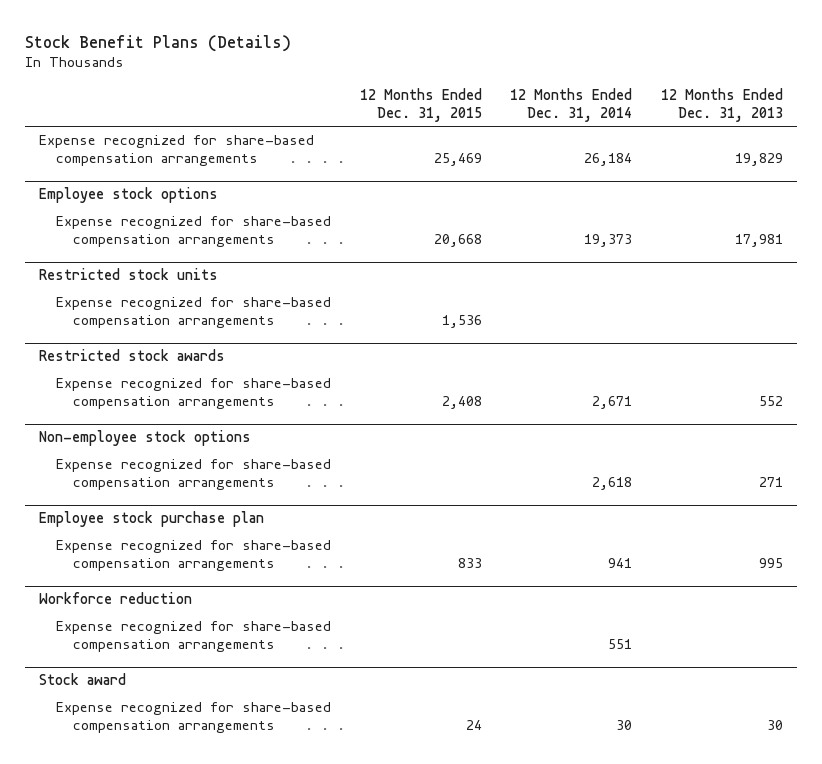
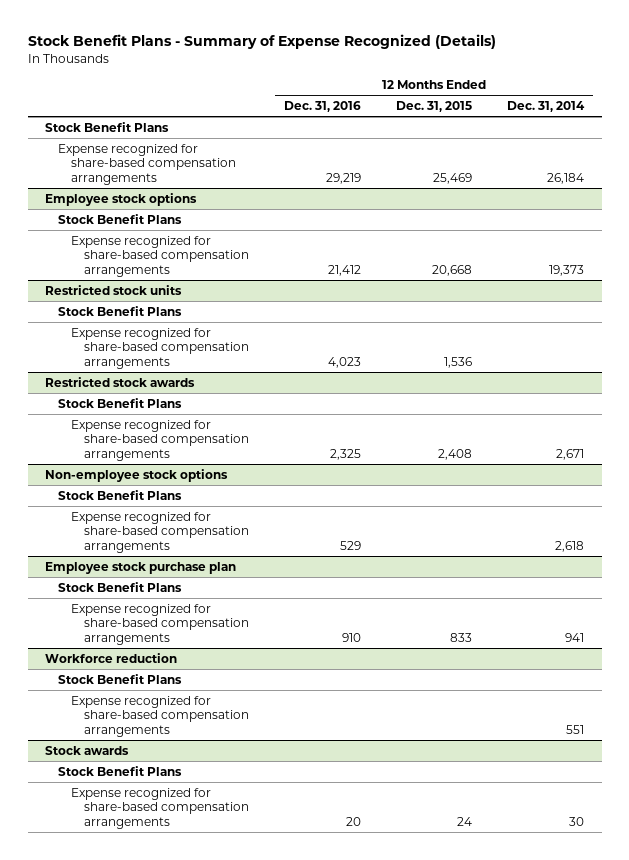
- Stock Benefit Plans (Details)
+ Stock Benefit Plans - Summary of Expense Recognized (Details)
- | 12 Months Ended Dec. 31, 2015 | 12 Months Ended Dec. 31, 2014 | 12 Months Ended Dec. 31, 2013
+ | 12 Months Ended Dec. 31, 2016 | 12 Months Ended Dec. 31, 2015 | 12 Months Ended Dec. 31, 2014
+ Stock Benefit Plans
@ Employee stock options
+ Stock Benefit Plans
@ Restricted stock units
+ Stock Benefit Plans
@ Restricted stock awards
+ Stock Benefit Plans
@ Non-employee stock options
+ Stock Benefit Plans
@ Employee stock purchase plan
+ Stock Benefit Plans
@ Workforce reduction
+ Stock Benefit Plans
- Stock award
+ Stock awards
+ Stock Benefit Plans

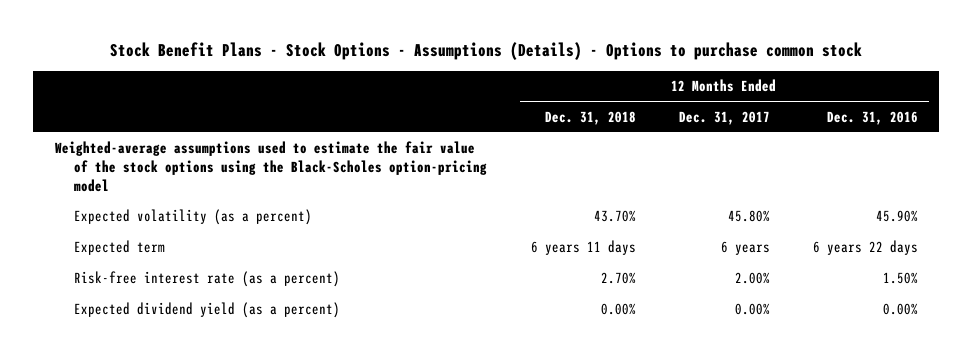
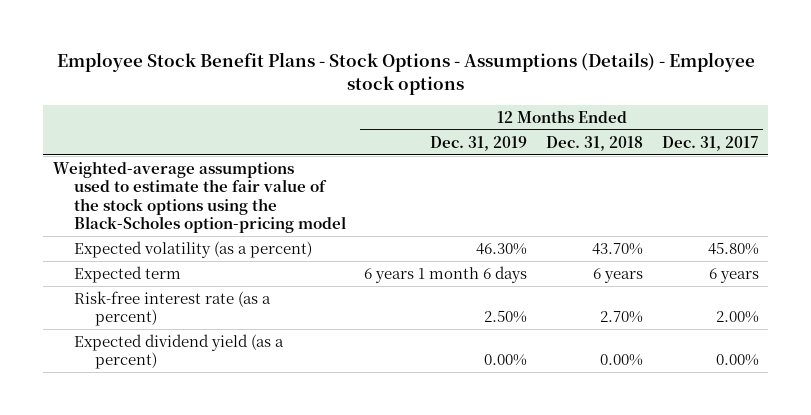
- Stock Benefit Plans - Stock Options - Assumptions (Details) - Options to purchase common stock
+ Employee Stock Benefit Plans - Stock Options - Assumptions (Details) - Employee stock options
- | 12 Months Ended Dec. 31, 2018 | 12 Months Ended Dec. 31, 2017 | 12 Months Ended Dec. 31, 2016
+ | 12 Months Ended Dec. 31, 2019 | 12 Months Ended Dec. 31, 2018 | 12 Months Ended Dec. 31, 2017
- Expected term | 6 years 11 days | 6 years | 6 years 22 days
+ Expected term | 6 years 1 month 6 days | 6 years | 6 years

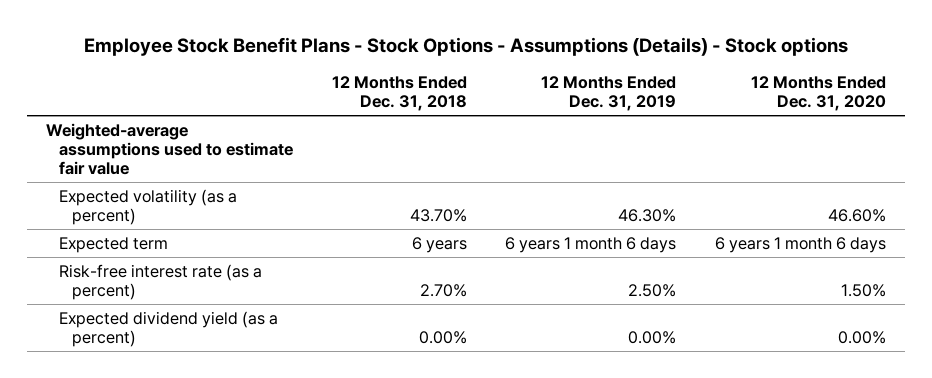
- Employee Stock Benefit Plans - Stock Options - Assumptions (Details) - Employee stock options
+ Employee Stock Benefit Plans - Stock Options - Assumptions (Details) - Stock options
- | 12 Months Ended Dec. 31, 2019 | 12 Months Ended Dec. 31, 2018 | 12 Months Ended Dec. 31, 2017
+ | 12 Months Ended Dec. 31, 2018 | 12 Months Ended Dec. 31, 2019 | 12 Months Ended Dec. 31, 2020
- Weighted-average assumptions used to estimate the fair value of the stock options using the Black-Scholes option-pricing model
+ Weighted-average assumptions used to estimate fair value

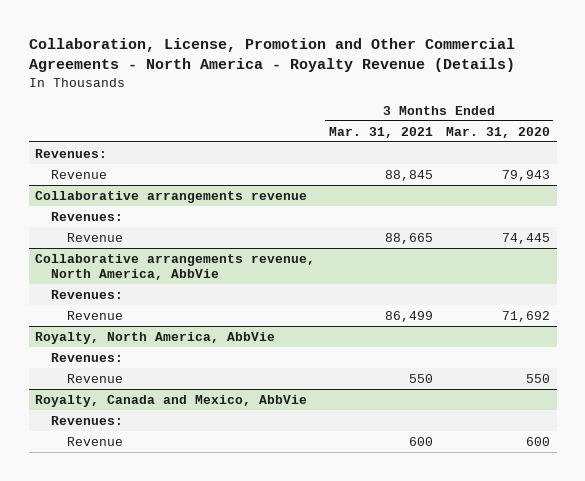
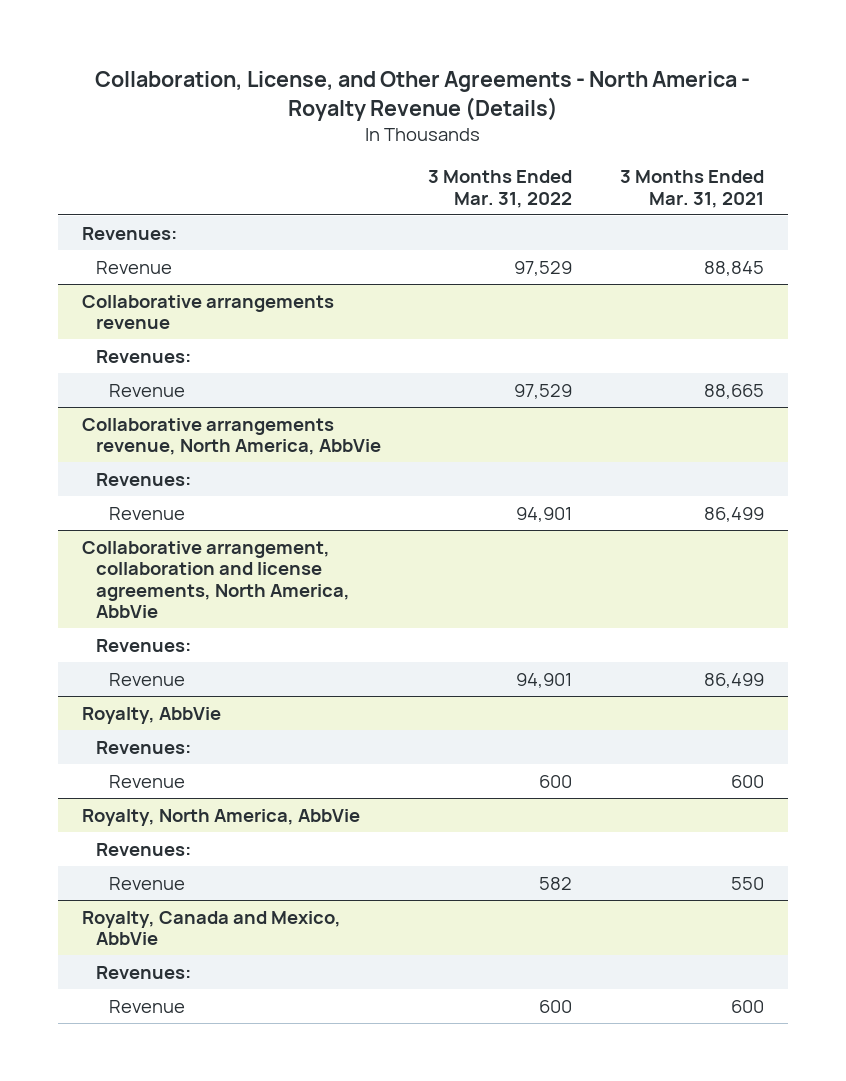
- Collaboration, License, Promotion and Other Commercial Agreements - North America - Royalty Revenue (Details)
+ Collaboration, License, and Other Agreements - North America - Royalty Revenue (Details)
- | 3 Months Ended Mar. 31, 2021 | 3 Months Ended Mar. 31, 2020
+ | 3 Months Ended Mar. 31, 2022 | 3 Months Ended Mar. 31, 2021
+ Collaborative arrangement, collaboration and license agreements, North America, AbbVie
+ Revenues:
+ Revenue | 94,901 | 86,499
+ Royalty, AbbVie
+ Revenues:
+ Revenue | 600 | 600

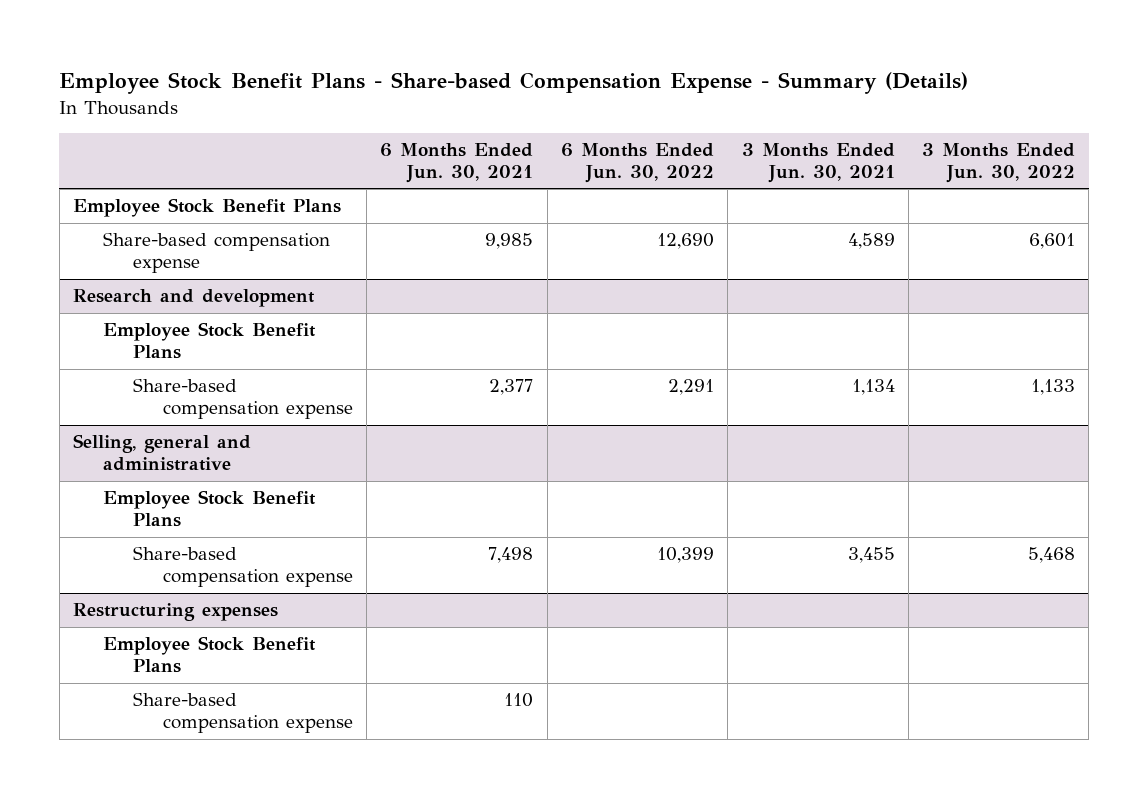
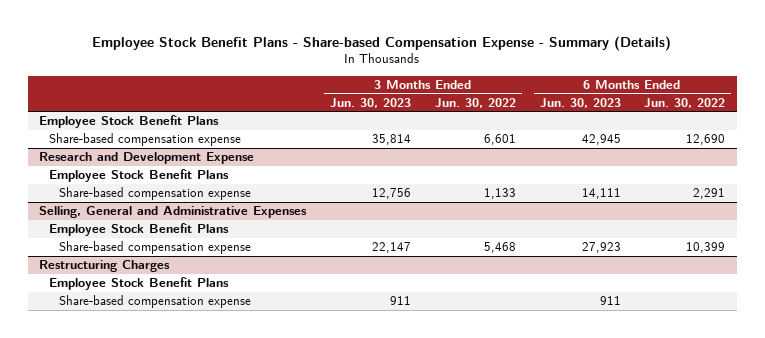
- | 6 Months Ended Jun. 30, 2021 | 6 Months Ended Jun. 30, 2022 | 3 Months Ended Jun. 30, 2021 | 3 Months Ended Jun. 30, 2022
+ | 3 Months Ended Jun. 30, 2023 | 3 Months Ended Jun. 30, 2022 | 6 Months Ended Jun. 30, 2023 | 6 Months Ended Jun. 30, 2022
- Research and development
+ Research and Development Expense
- Selling, general and administrative
+ Selling, General and Administrative Expenses
- Restructuring expenses
+ Restructuring Charges

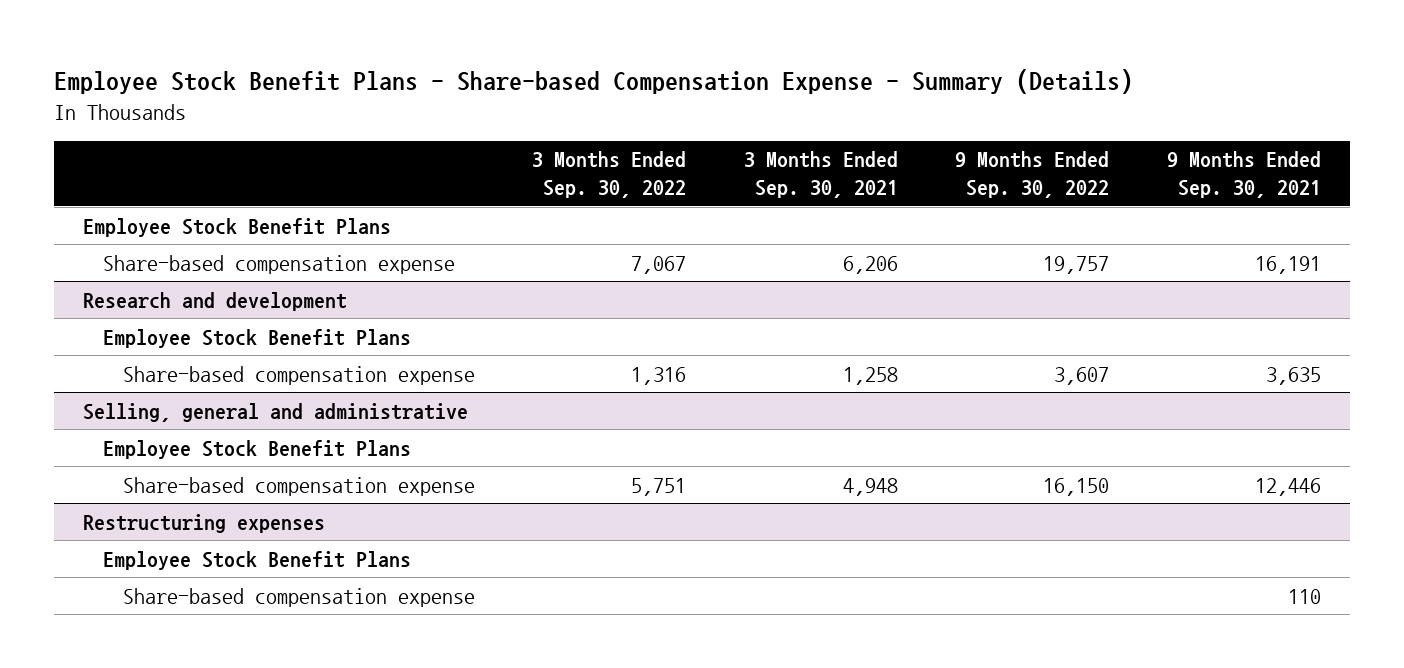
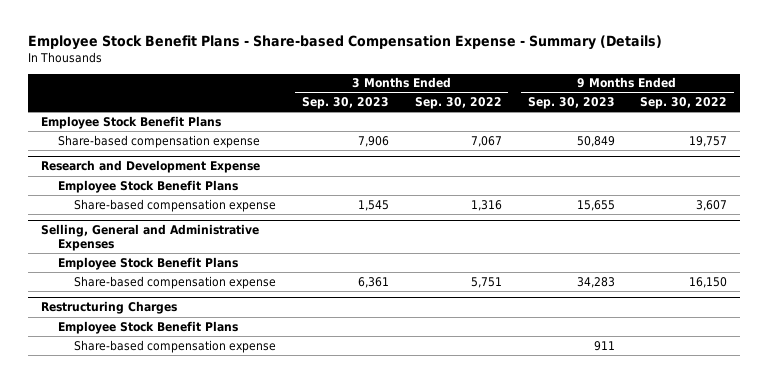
- | 3 Months Ended Sep. 30, 2022 | 3 Months Ended Sep. 30, 2021 | 9 Months Ended Sep. 30, 2022 | 9 Months Ended Sep. 30, 2021
+ | 3 Months Ended Sep. 30, 2023 | 3 Months Ended Sep. 30, 2022 | 9 Months Ended Sep. 30, 2023 | 9 Months Ended Sep. 30, 2022
- Research and development
+ Research and Development Expense
- Selling, general and administrative
+ Selling, General and Administrative Expenses
- Restructuring expenses
+ Restructuring Charges

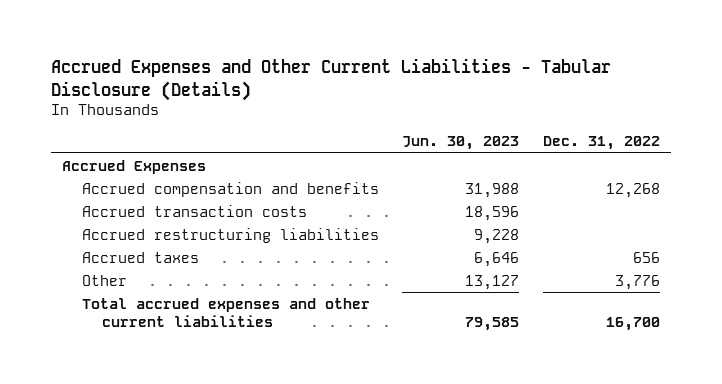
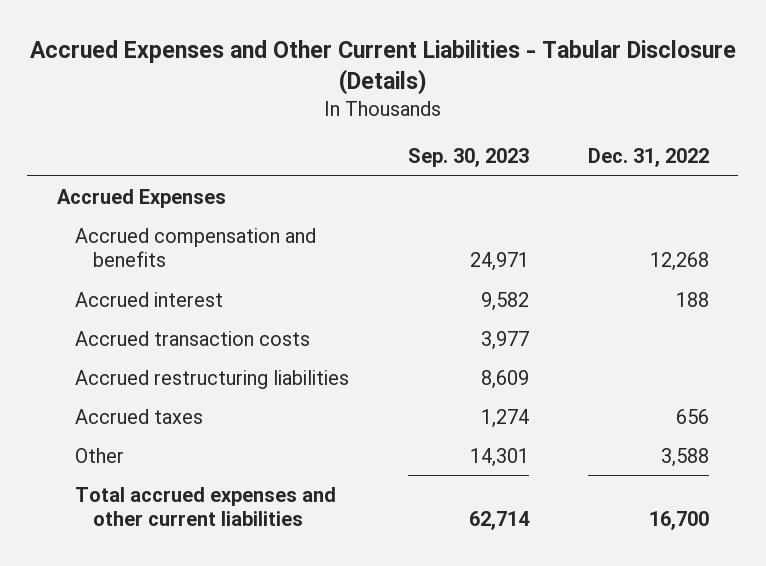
- | Jun. 30, 2023 | Dec. 31, 2022
+ | Sep. 30, 2023 | Dec. 31, 2022
+ Accrued interest | 9,582 | 188
- Other | 13,127 | 3,776
+ Other | 14,301 | 3,588

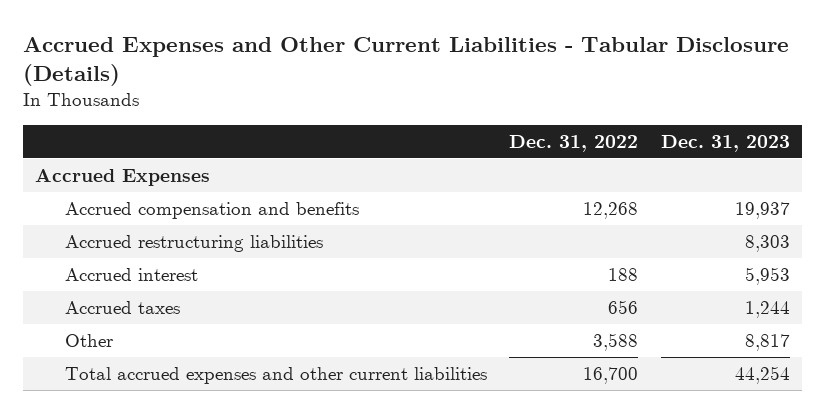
- | Sep. 30, 2023 | Dec. 31, 2022
+ | Dec. 31, 2022 | Dec. 31, 2023
- Accrued transaction costs | 3,977 |
moved down: Accrued interest | 188 | 5,953

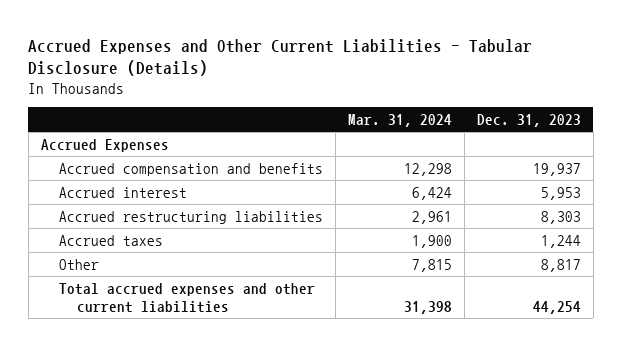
- | Dec. 31, 2022 | Dec. 31, 2023
+ | Mar. 31, 2024 | Dec. 31, 2023
moved down: Accrued restructuring liabilities | 2,961 | 8,303

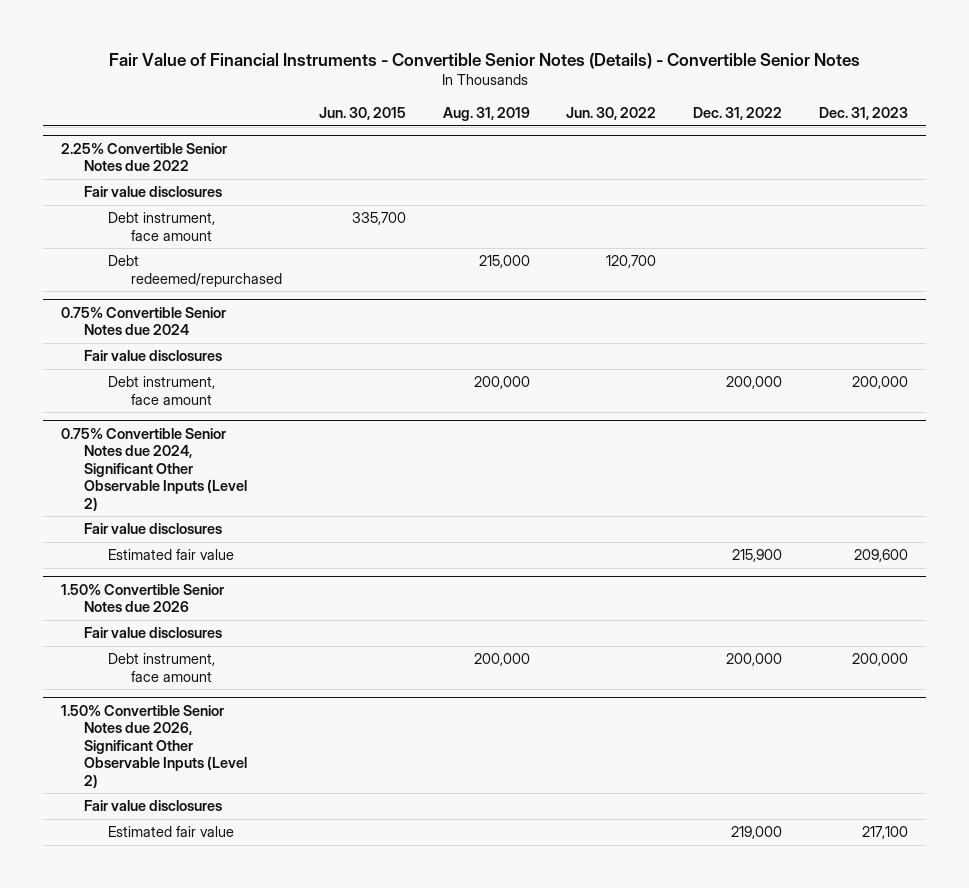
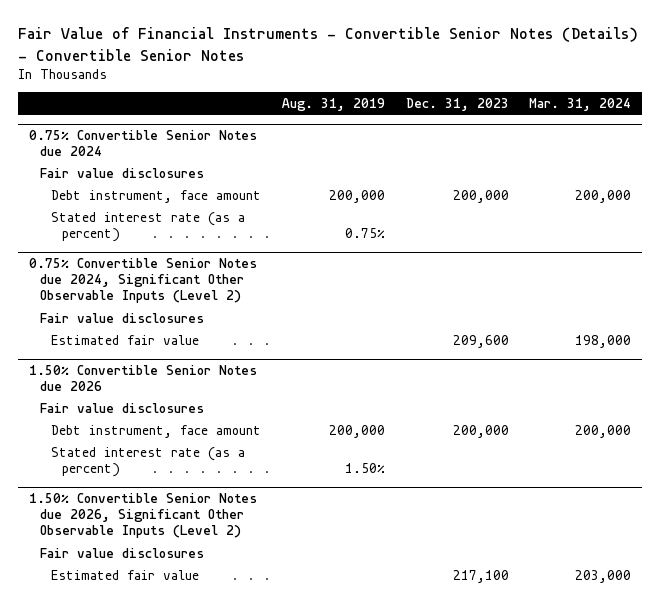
- | Jun. 30, 2015 | Aug. 31, 2019 | Jun. 30, 2022 | Dec. 31, 2022 | Dec. 31, 2023
+ | Aug. 31, 2019 | Dec. 31, 2023 | Mar. 31, 2024
- 2.25% Convertible Senior Notes due 2022
- Fair value disclosures
- Debt instrument, face amount | 335,700 | | | |
- Debt redeemed/repurchased | | 215,000 | 120,700 | |
@ 0.75% Convertible Senior Notes due 2024
+ Stated interest rate (as a percent) | 0.75% | |
@ 1.50% Convertible Senior Notes due 2026
+ Stated interest rate (as a percent) | 1.50% | |

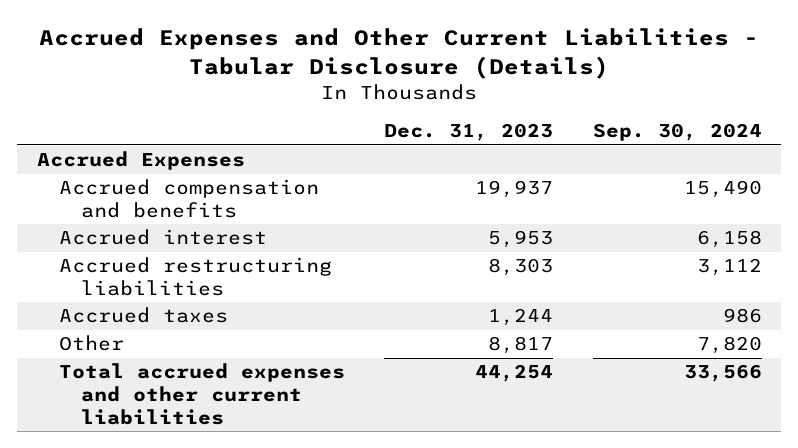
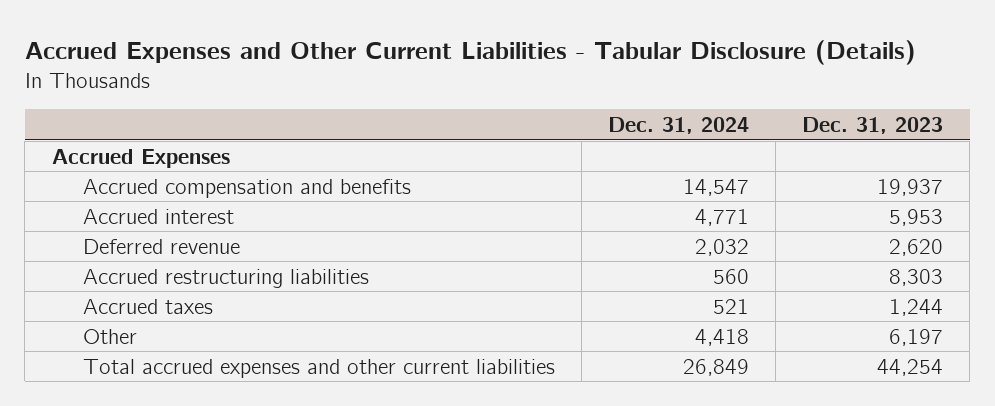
- | Dec. 31, 2023 | Sep. 30, 2024
+ | Dec. 31, 2024 | Dec. 31, 2023
+ Deferred revenue | 2,032 | 2,620
- Other | 8,817 | 7,820
+ Other | 4,418 | 6,197

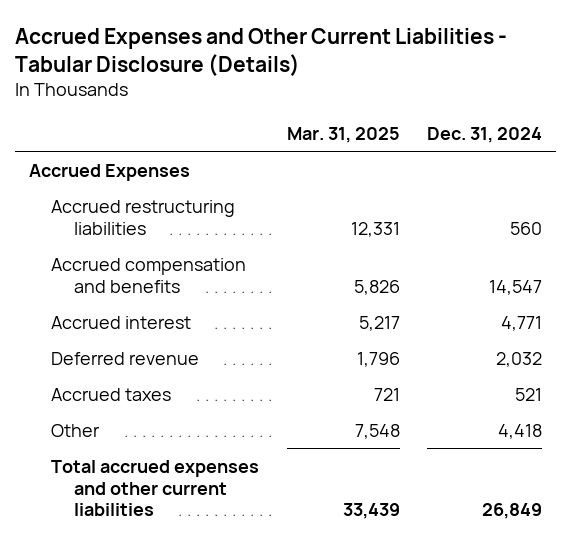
- | Dec. 31, 2024 | Dec. 31, 2023
+ | Mar. 31, 2025 | Dec. 31, 2024
moved up: Accrued restructuring liabilities | 12,331 | 560

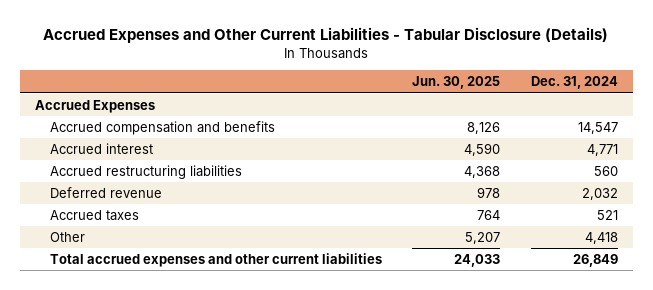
- | Mar. 31, 2025 | Dec. 31, 2024
+ | Jun. 30, 2025 | Dec. 31, 2024
moved down: Accrued restructuring liabilities | 4,368 | 560

